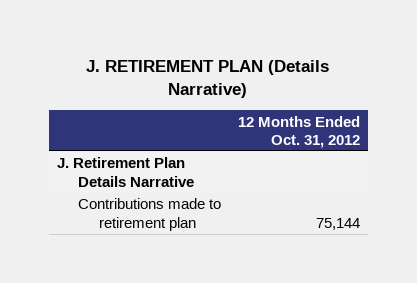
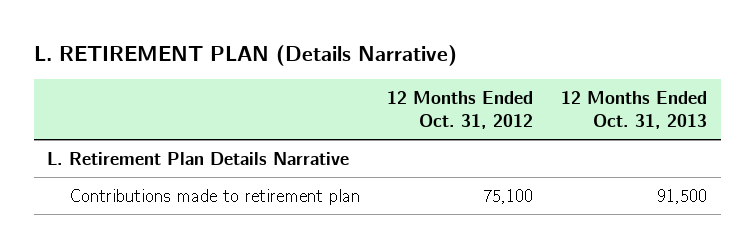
- J. RETIREMENT PLAN (Details Narrative)
+ L. RETIREMENT PLAN (Details Narrative)
- | 12 Months Ended Oct. 31, 2012
+ | 12 Months Ended Oct. 31, 2012 | 12 Months Ended Oct. 31, 2013
- J. Retirement Plan Details Narrative
- Contributions made to retirement plan | 75,144
+ L. Retirement Plan Details Narrative
+ Contributions made to retirement plan | 75,100 | 91,500

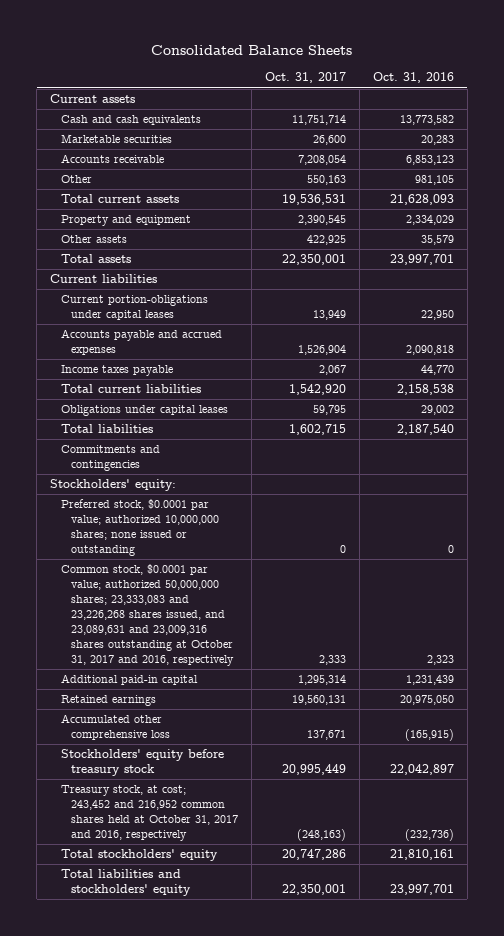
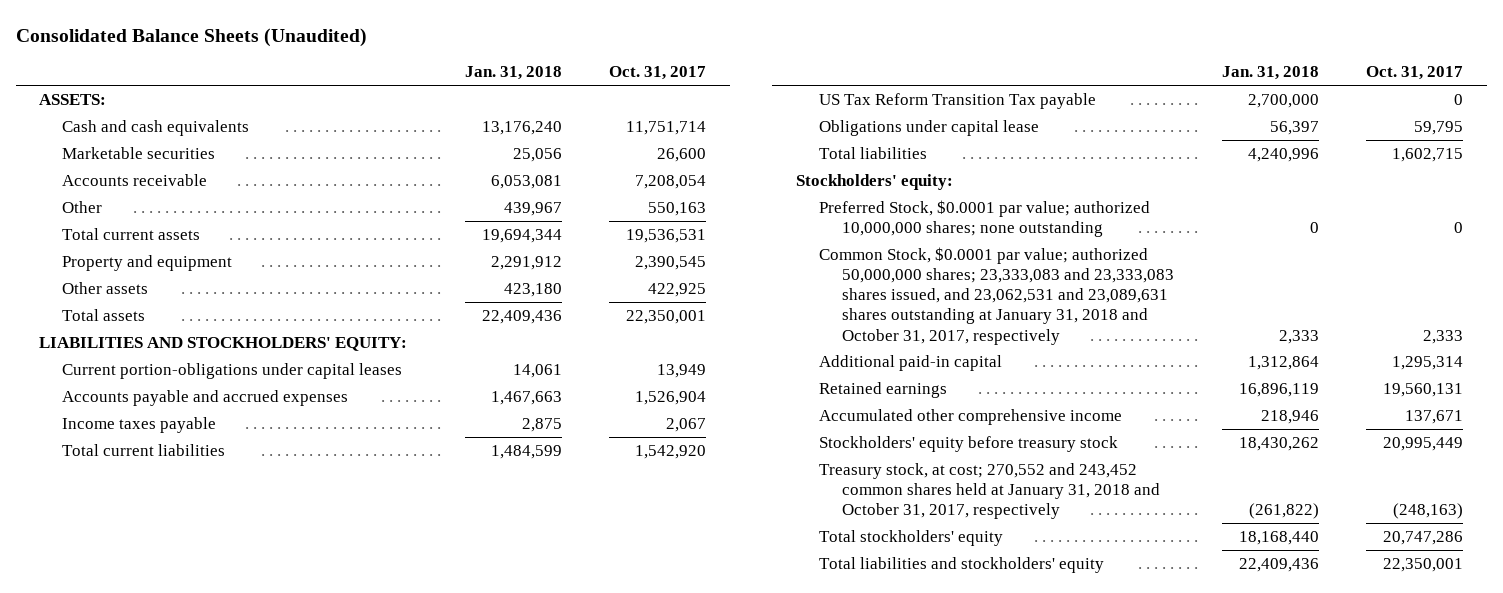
- Consolidated Balance Sheets
+ Consolidated Balance Sheets (Unaudited)
- | Oct. 31, 2017 | Oct. 31, 2016
+ | Jan. 31, 2018 | Oct. 31, 2017
- Current assets
+ ASSETS:
- Current liabilities
+ LIABILITIES AND STOCKHOLDERS' EQUITY:
- Obligations under capital leases | 59,795 | 29,002
+ US Tax Reform Transition Tax payable | 2,700,000 | 0
+ Obligations under capital lease | 56,397 | 59,795
- Commitments and contingencies
- Preferred stock, $0.0001 par value; authorized 10,000,000 shares; none issued or outstanding | 0 | 0
- Common stock, $0.0001 par value; authorized 50,000,000 shares; 23,333,083 and 23,226,268 shares issued, and 23,089,631 and 23,009,316 shares outstanding at October 31, 2017 and 2016, respectively | 2,333 | 2,323
+ Preferred Stock, $0.0001 par value; authorized 10,000,000 shares; none outstanding | 0 | 0
+ Common Stock, $0.0001 par value; authorized 50,000,000 shares; 23,333,083 and 23,333,083 shares issued, and 23,062,531 and 23,089,631 shares outstanding at January 31, 2018 and October 31, 2017, respectively | 2,333 | 2,333
- Accumulated other comprehensive loss | 137,671 | (165,915)
+ Accumulated other comprehensive income | 218,946 | 137,671
- Treasury stock, at cost; 243,452 and 216,952 common shares held at October 31, 2017 and 2016, respectively | (248,163) | (232,736)
+ Treasury stock, at cost; 270,552 and 243,452 common shares held at January 31, 2018 and October 31, 2017, respectively | (261,822) | (248,163)

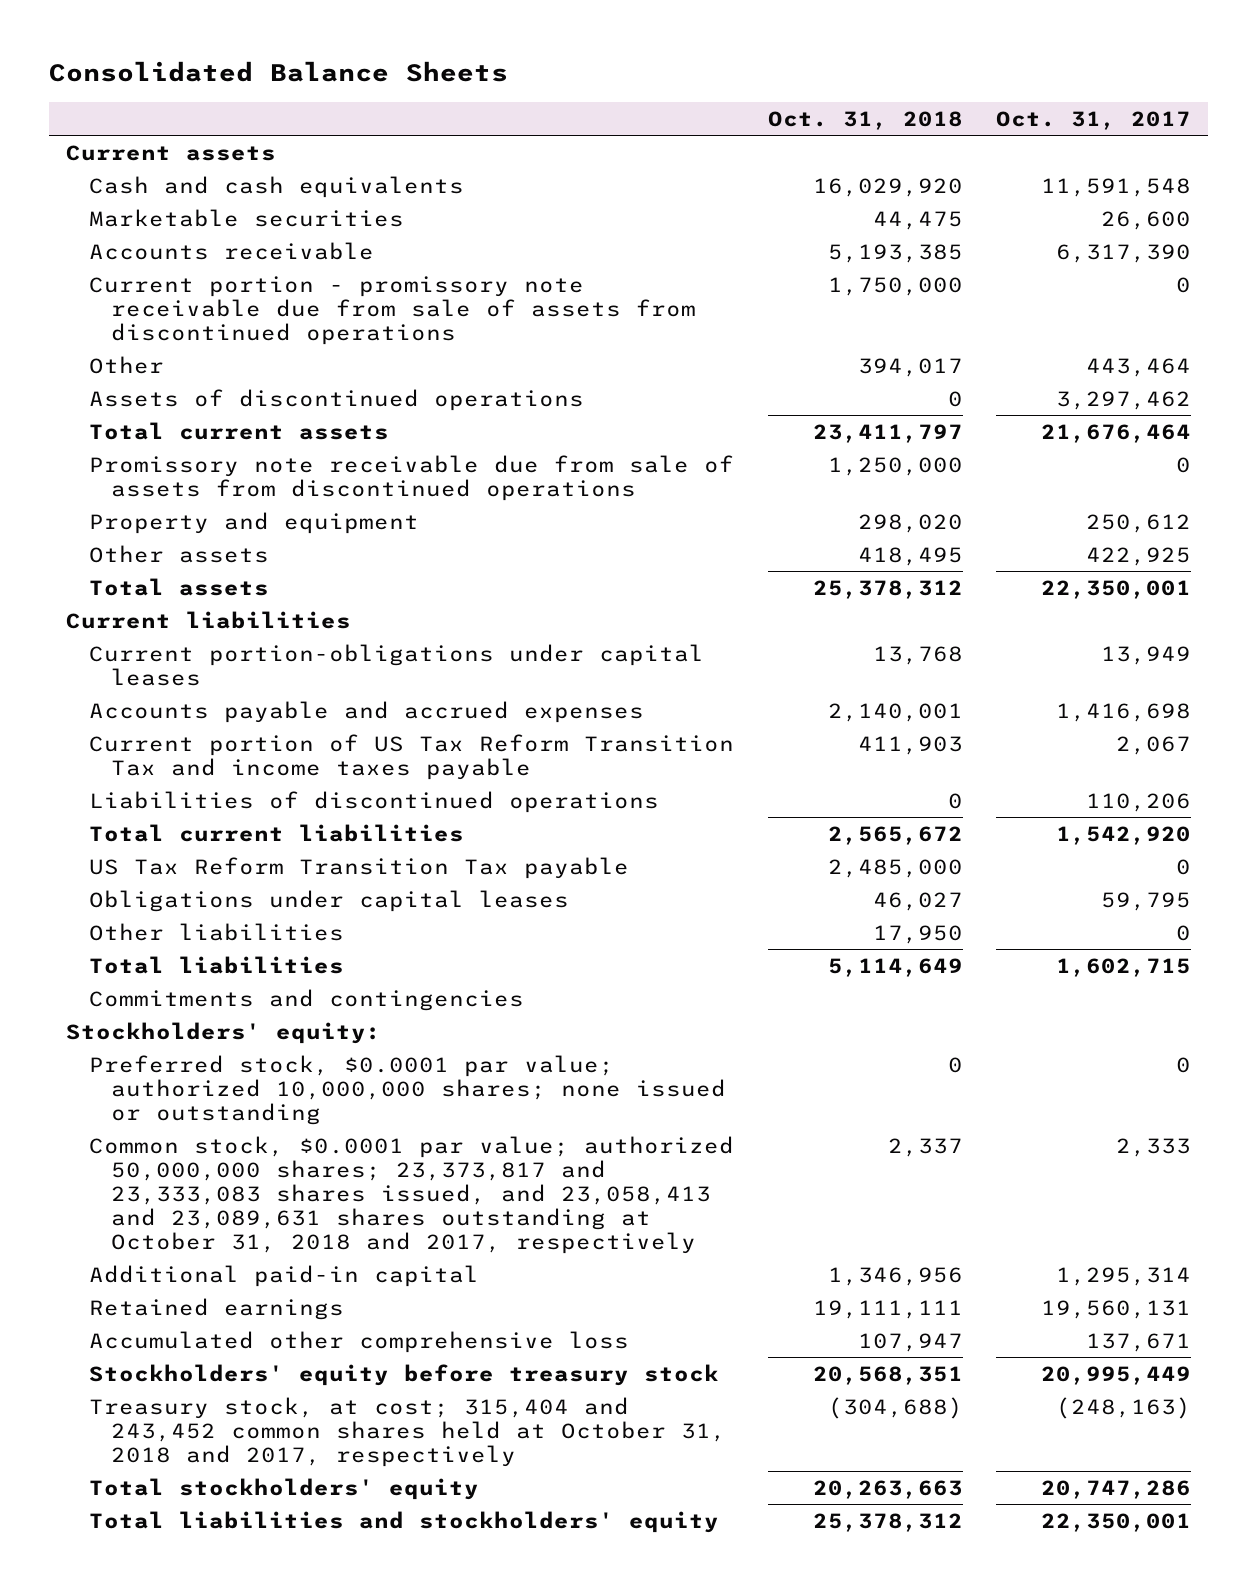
- Consolidated Balance Sheets (Unaudited)
+ Consolidated Balance Sheets
- | Jan. 31, 2018 | Oct. 31, 2017
+ | Oct. 31, 2018 | Oct. 31, 2017
- ASSETS:
- Cash and cash equivalents | 13,176,240 | 11,751,714
+ Current assets
+ Cash and cash equivalents | 16,029,920 | 11,591,548
- Accounts receivable | 6,053,081 | 7,208,054
- Other | 439,967 | 550,163
- Total current assets | 19,694,344 | 19,536,531
- Property and equipment | 2,291,912 | 2,390,545
+ Accounts receivable | 5,193,385 | 6,317,390
+ Current portion - promissory note receivable due from sale of assets from discontinued operations | 1,750,000 | 0
+ Other | 394,017 | 443,464
+ Assets of discontinued operations | 0 | 3,297,462
+ Total current assets | 23,411,797 | 21,676,464
+ Promissory note receivable due from sale of assets from discontinued operations | 1,250,000 | 0
+ Property and equipment | 298,020 | 250,612
- LIABILITIES AND STOCKHOLDERS' EQUITY:
+ Current liabilities
- Accounts payable and accrued expenses | 1,467,663 | 1,526,904
- Income taxes payable | 2,875 | 2,067
+ Accounts payable and accrued expenses | 2,140,001 | 1,416,698
+ Current portion of US Tax Reform Transition Tax and income taxes payable | 411,903 | 2,067
+ Liabilities of discontinued operations | 0 | 110,206
- Obligations under capital lease | 56,397 | 59,795
+ Obligations under capital leases | 46,027 | 59,795
+ Other liabilities | 17,950 | 0
+ Commitments and contingencies
- Preferred Stock, $0.0001 par value; authorized 10,000,000 shares; none outstanding | 0 | 0
- Common Stock, $0.0001 par value; authorized 50,000,000 shares; 23,333,083 and 23,333,083 shares issued, and 23,062,531 and 23,089,631 shares outstanding at January 31, 2018 and October 31, 2017, respectively | 2,333 | 2,333
+ Preferred stock, $0.0001 par value; authorized 10,000,000 shares; none issued or outstanding | 0 | 0
+ Common stock, $0.0001 par value; authorized 50,000,000 shares; 23,373,817 and 23,333,083 shares issued, and 23,058,413 and 23,089,631 shares outstanding at October 31, 2018 and 2017, respectively | 2,337 | 2,333
- Accumulated other comprehensive income | 218,946 | 137,671
+ Accumulated other comprehensive loss | 107,947 | 137,671
- Treasury stock, at cost; 270,552 and 243,452 common shares held at January 31, 2018 and October 31, 2017, respectively | (261,822) | (248,163)
+ Treasury stock, at cost; 315,404 and 243,452 common shares held at October 31, 2018 and 2017, respectively | (304,688) | (248,163)

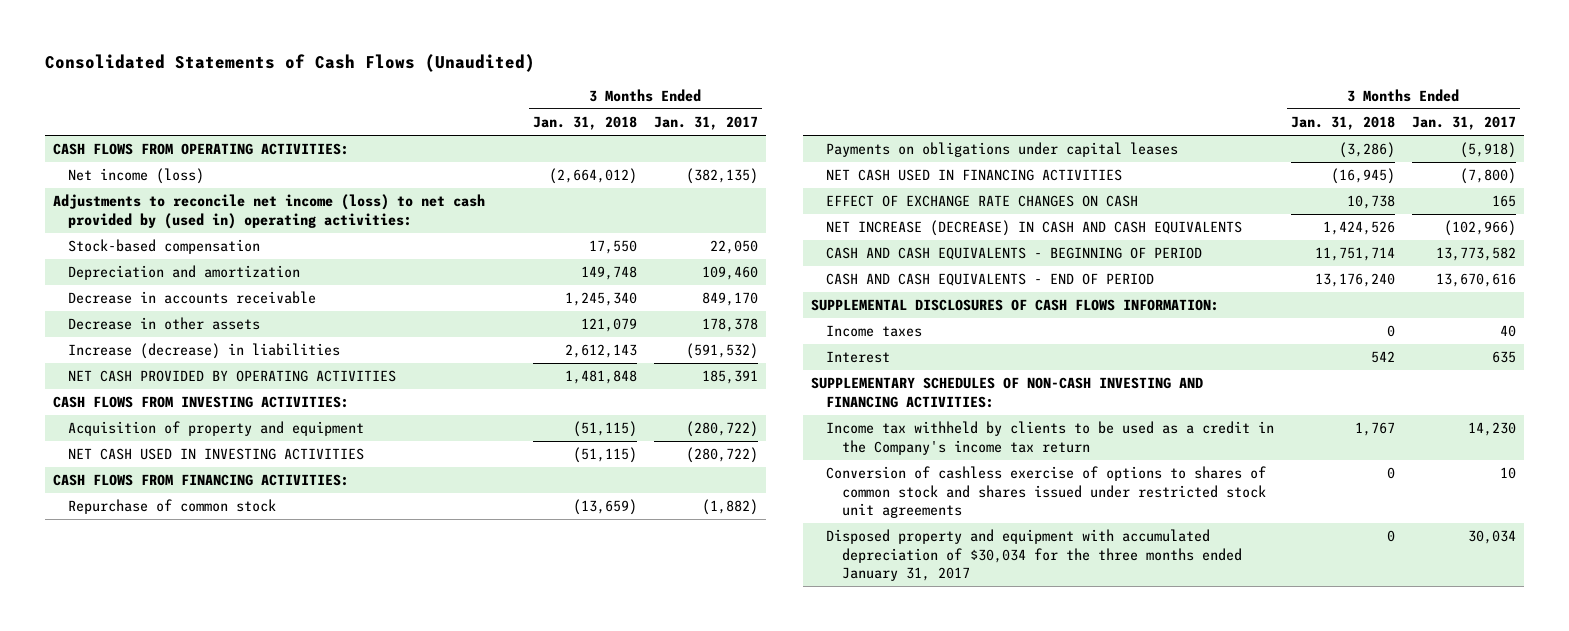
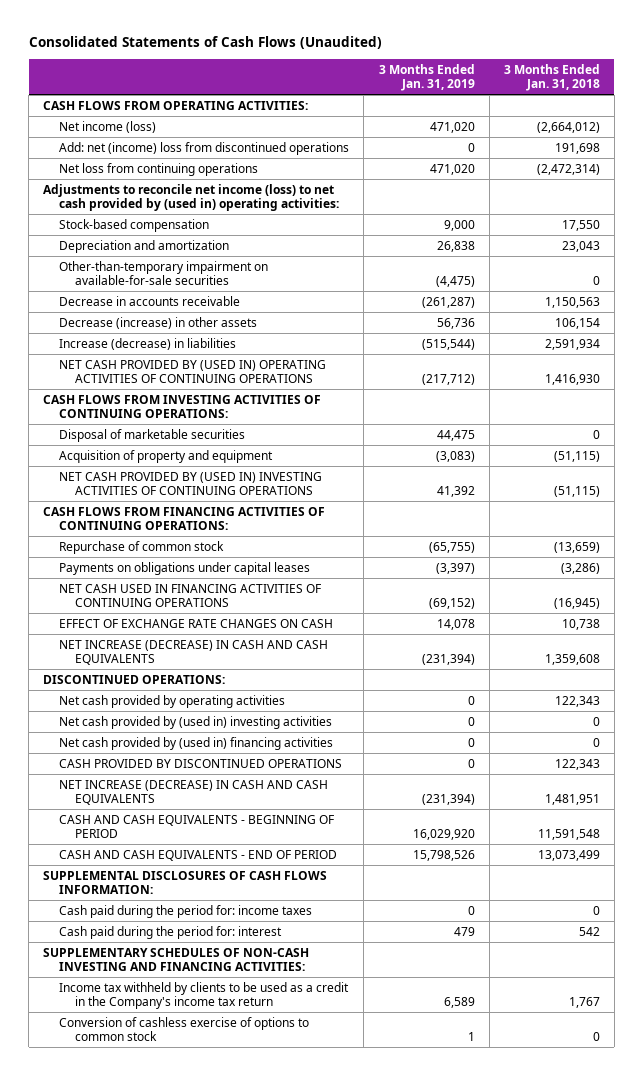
- | 3 Months Ended Jan. 31, 2018 | 3 Months Ended Jan. 31, 2017
+ | 3 Months Ended Jan. 31, 2019 | 3 Months Ended Jan. 31, 2018
+ Add: net (income) loss from discontinued operations | 0 | 191,698
+ Net loss from continuing operations | 471,020 | (2,472,314)
- Depreciation and amortization | 149,748 | 109,460
- Decrease in accounts receivable | 1,245,340 | 849,170
- Decrease in other assets | 121,079 | 178,378
- Increase (decrease) in liabilities | 2,612,143 | (591,532)
- NET CASH PROVIDED BY OPERATING ACTIVITIES | 1,481,848 | 185,391
- CASH FLOWS FROM INVESTING ACTIVITIES:
+ Depreciation and amortization | 26,838 | 23,043
+ Other-than-temporary impairment on available-for-sale securities | (4,475) | 0
+ Decrease in accounts receivable | (261,287) | 1,150,563
+ Decrease (increase) in other assets | 56,736 | 106,154
+ Increase (decrease) in liabilities | (515,544) | 2,591,934
+ NET CASH PROVIDED BY (USED IN) OPERATING ACTIVITIES OF CONTINUING OPERATIONS | (217,712) | 1,416,930
+ CASH FLOWS FROM INVESTING ACTIVITIES OF CONTINUING OPERATIONS:
+ Disposal of marketable securities | 44,475 | 0
- NET CASH USED IN INVESTING ACTIVITIES | (51,115) | (280,722)
- CASH FLOWS FROM FINANCING ACTIVITIES:
+ NET CASH PROVIDED BY (USED IN) INVESTING ACTIVITIES OF CONTINUING OPERATIONS | 41,392 | (51,115)
+ CASH FLOWS FROM FINANCING ACTIVITIES OF CONTINUING OPERATIONS:
- NET CASH USED IN FINANCING ACTIVITIES | (16,945) | (7,800)
+ NET CASH USED IN FINANCING ACTIVITIES OF CONTINUING OPERATIONS | (69,152) | (16,945)
- NET INCREASE (DECREASE) IN CASH AND CASH EQUIVALENTS | 1,424,526 | (102,966)
- CASH AND CASH EQUIVALENTS - BEGINNING OF PERIOD | 11,751,714 | 13,773,582
- CASH AND CASH EQUIVALENTS - END OF PERIOD | 13,176,240 | 13,670,616
+ NET INCREASE (DECREASE) IN CASH AND CASH EQUIVALENTS | (231,394) | 1,359,608
+ DISCONTINUED OPERATIONS:
+ Net cash provided by operating activities | 0 | 122,343
+ Net cash provided by (used in) investing activities | 0 | 0
+ Net cash provided by (used in) financing activities | 0 | 0
+ CASH PROVIDED BY DISCONTINUED OPERATIONS | 0 | 122,343
+ NET INCREASE (DECREASE) IN CASH AND CASH EQUIVALENTS | (231,394) | 1,481,951
+ CASH AND CASH EQUIVALENTS - BEGINNING OF PERIOD | 16,029,920 | 11,591,548
+ CASH AND CASH EQUIVALENTS - END OF PERIOD | 15,798,526 | 13,073,499
- Income taxes | 0 | 40
- Interest | 542 | 635
+ Cash paid during the period for: income taxes | 0 | 0
+ Cash paid during the period for: interest | 479 | 542
- Conversion of cashless exercise of options to shares of common stock and shares issued under restricted stock unit agreements | 0 | 10
- Disposed property and equipment with accumulated depreciation of $30,034 for the three months ended January 31, 2017 | 0 | 30,034
+ Conversion of cashless exercise of options to common stock | 1 | 0

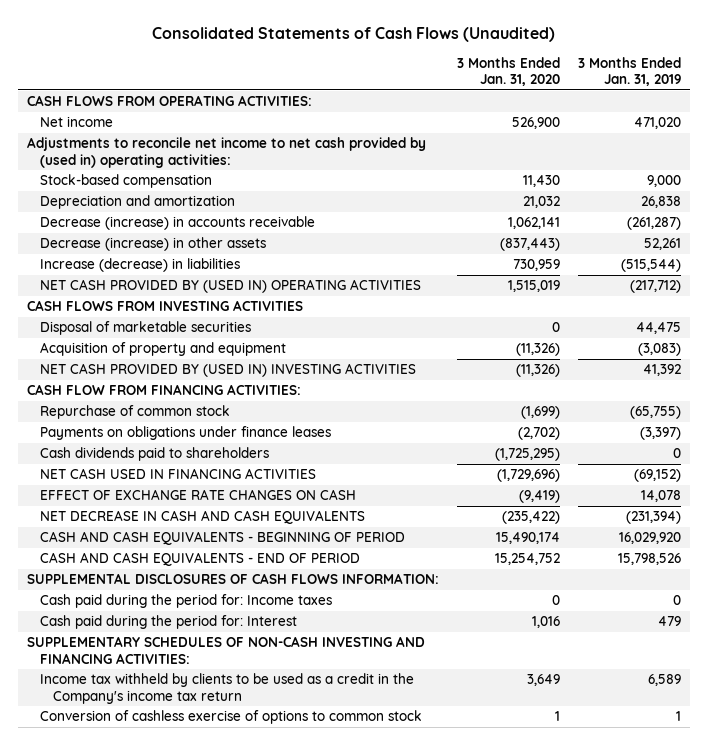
- | 3 Months Ended Jan. 31, 2019 | 3 Months Ended Jan. 31, 2018
+ | 3 Months Ended Jan. 31, 2020 | 3 Months Ended Jan. 31, 2019
- Net income (loss) | 471,020 | (2,664,012)
- Add: net (income) loss from discontinued operations | 0 | 191,698
- Net loss from continuing operations | 471,020 | (2,472,314)
- Adjustments to reconcile net income (loss) to net cash provided by (used in) operating activities:
+ Net income | 526,900 | 471,020
+ Adjustments to reconcile net income to net cash provided by (used in) operating activities:
- Other-than-temporary impairment on available-for-sale securities | (4,475) | 0
- Decrease in accounts receivable | (261,287) | 1,150,563
- Decrease (increase) in other assets | 56,736 | 106,154
+ Decrease (increase) in accounts receivable | 1,062,141 | (261,287)
+ Decrease (increase) in other assets | (837,443) | 52,261
- NET CASH PROVIDED BY (USED IN) OPERATING ACTIVITIES OF CONTINUING OPERATIONS | (217,712) | 1,416,930
- CASH FLOWS FROM INVESTING ACTIVITIES OF CONTINUING OPERATIONS:
+ NET CASH PROVIDED BY (USED IN) OPERATING ACTIVITIES | 1,515,019 | (217,712)
+ CASH FLOWS FROM INVESTING ACTIVITIES
- NET CASH PROVIDED BY (USED IN) INVESTING ACTIVITIES OF CONTINUING OPERATIONS | 41,392 | (51,115)
- CASH FLOWS FROM FINANCING ACTIVITIES OF CONTINUING OPERATIONS:
+ NET CASH PROVIDED BY (USED IN) INVESTING ACTIVITIES | (11,326) | 41,392
+ CASH FLOW FROM FINANCING ACTIVITIES:
- Payments on obligations under capital leases | (3,397) | (3,286)
- NET CASH USED IN FINANCING ACTIVITIES OF CONTINUING OPERATIONS | (69,152) | (16,945)
+ Payments on obligations under finance leases | (2,702) | (3,397)
+ Cash dividends paid to shareholders | (1,725,295) | 0
+ NET CASH USED IN FINANCING ACTIVITIES | (1,729,696) | (69,152)
- NET INCREASE (DECREASE) IN CASH AND CASH EQUIVALENTS | (231,394) | 1,359,608
- DISCONTINUED OPERATIONS:
- Net cash provided by operating activities | 0 | 122,343
- Net cash provided by (used in) investing activities | 0 | 0
- Net cash provided by (used in) financing activities | 0 | 0
- CASH PROVIDED BY DISCONTINUED OPERATIONS | 0 | 122,343
- NET INCREASE (DECREASE) IN CASH AND CASH EQUIVALENTS | (231,394) | 1,481,951
+ NET DECREASE IN CASH AND CASH EQUIVALENTS | (235,422) | (231,394)
- Cash paid during the period for: income taxes | 0 | 0
- Cash paid during the period for: interest | 479 | 542
+ Cash paid during the period for: Income taxes | 0 | 0
+ Cash paid during the period for: Interest | 1,016 | 479

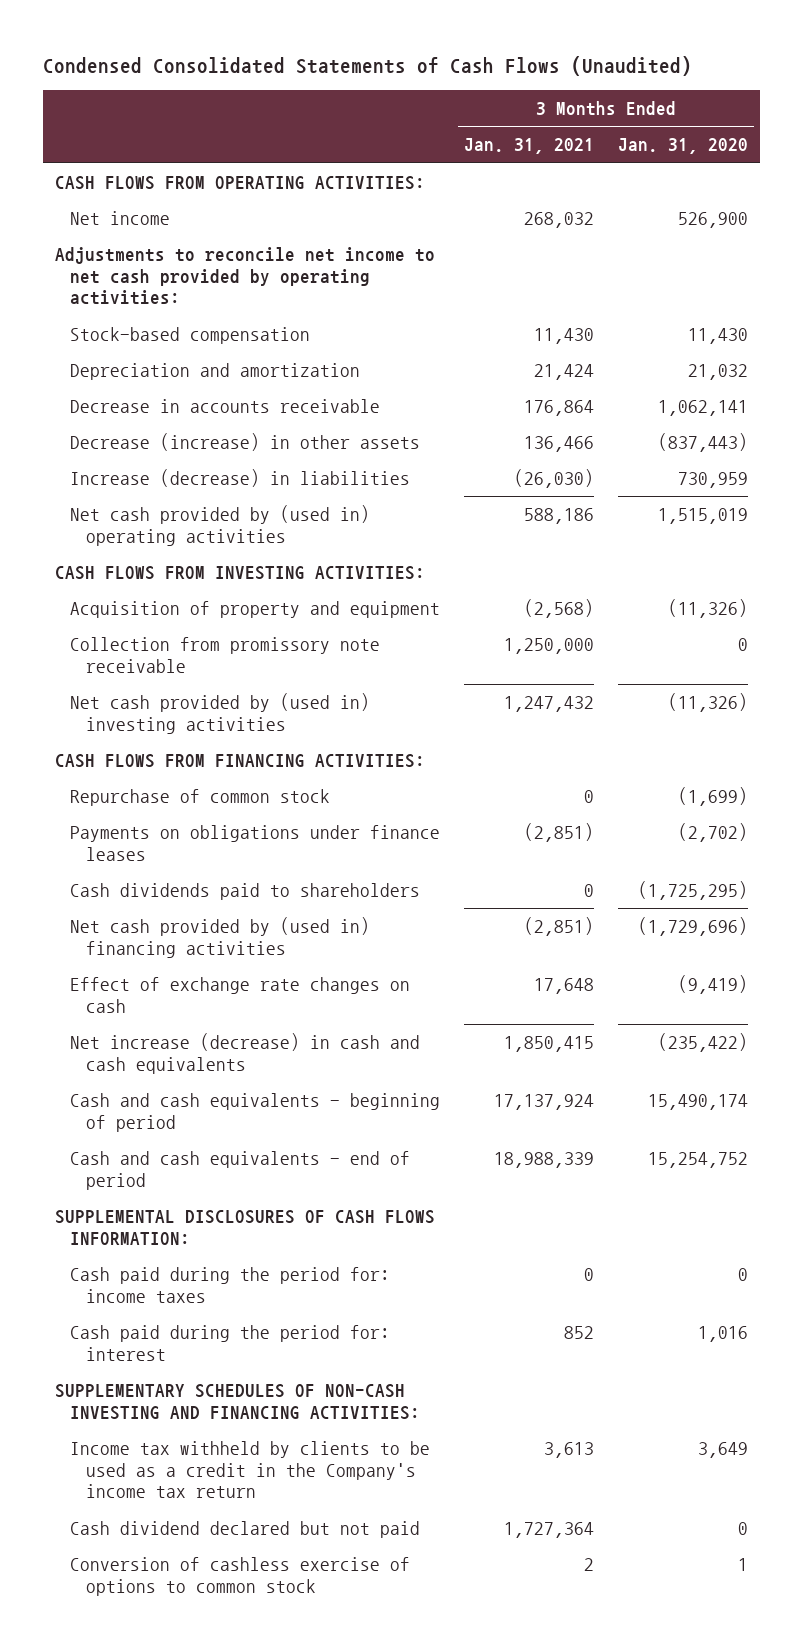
- Consolidated Statements of Cash Flows (Unaudited)
+ Condensed Consolidated Statements of Cash Flows (Unaudited)
- | 3 Months Ended Jan. 31, 2020 | 3 Months Ended Jan. 31, 2019
+ | 3 Months Ended Jan. 31, 2021 | 3 Months Ended Jan. 31, 2020
- Adjustments to reconcile net income to net cash provided by (used in) operating activities:
+ Adjustments to reconcile net income to net cash provided by operating activities:
- Decrease (increase) in accounts receivable | 1,062,141 | (261,287)
+ Decrease in accounts receivable | 176,864 | 1,062,141
- NET CASH PROVIDED BY (USED IN) OPERATING ACTIVITIES | 1,515,019 | (217,712)
- CASH FLOWS FROM INVESTING ACTIVITIES
- Disposal of marketable securities | 0 | 44,475
+ Net cash provided by (used in) operating activities | 588,186 | 1,515,019
+ CASH FLOWS FROM INVESTING ACTIVITIES:
- NET CASH PROVIDED BY (USED IN) INVESTING ACTIVITIES | (11,326) | 41,392
- CASH FLOW FROM FINANCING ACTIVITIES:
+ Collection from promissory note receivable | 1,250,000 | 0
+ Net cash provided by (used in) investing activities | 1,247,432 | (11,326)
+ CASH FLOWS FROM FINANCING ACTIVITIES:
- NET CASH USED IN FINANCING ACTIVITIES | (1,729,696) | (69,152)
- EFFECT OF EXCHANGE RATE CHANGES ON CASH | (9,419) | 14,078
- NET DECREASE IN CASH AND CASH EQUIVALENTS | (235,422) | (231,394)
- CASH AND CASH EQUIVALENTS - BEGINNING OF PERIOD | 15,490,174 | 16,029,920
- CASH AND CASH EQUIVALENTS - END OF PERIOD | 15,254,752 | 15,798,526
+ Net cash provided by (used in) financing activities | (2,851) | (1,729,696)
+ Effect of exchange rate changes on cash | 17,648 | (9,419)
+ Net increase (decrease) in cash and cash equivalents | 1,850,415 | (235,422)
+ Cash and cash equivalents - beginning of period | 17,137,924 | 15,490,174
+ Cash and cash equivalents - end of period | 18,988,339 | 15,254,752
- Cash paid during the period for: Income taxes | 0 | 0
- Cash paid during the period for: Interest | 1,016 | 479
+ Cash paid during the period for: income taxes | 0 | 0
+ Cash paid during the period for: interest | 852 | 1,016
+ Cash dividend declared but not paid | 1,727,364 | 0

